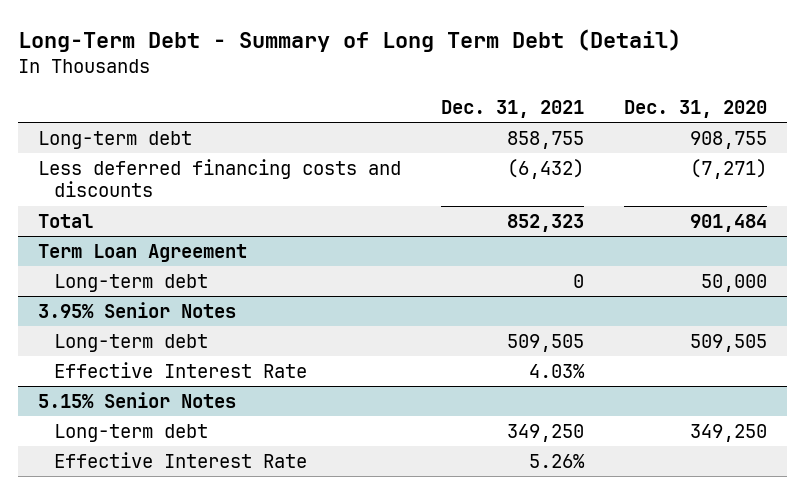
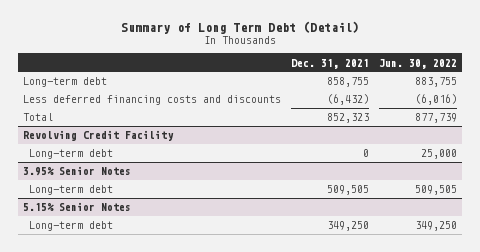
- Long-Term Debt - Summary of Long Term Debt (Detail)
+ Summary of Long Term Debt (Detail)
- | Dec. 31, 2021 | Dec. 31, 2020
+ | Dec. 31, 2021 | Jun. 30, 2022
- Term Loan Agreement
+ Revolving Credit Facility
@ 3.95% Senior Notes
- Effective Interest Rate | 4.03% |
@ 5.15% Senior Notes
- Effective Interest Rate | 5.26% |

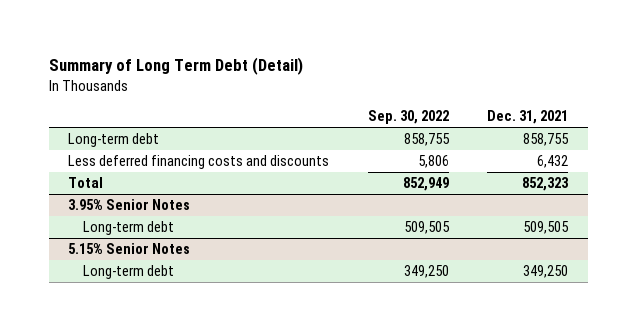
- | Dec. 31, 2021 | Jun. 30, 2022
+ | Sep. 30, 2022 | Dec. 31, 2021
- Less deferred financing costs and discounts | (6,432) | (6,016)
+ Less deferred financing costs and discounts | 5,806 | 6,432
- Revolving Credit Facility
- Long-term debt | 0 | 25,000

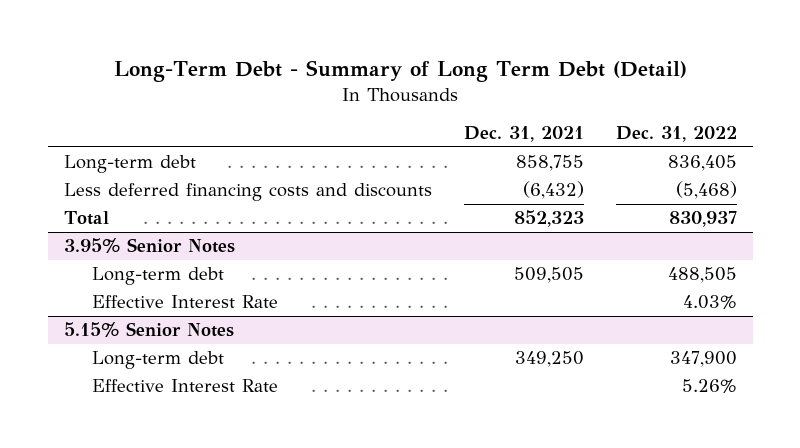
- Summary of Long Term Debt (Detail)
+ Long-Term Debt - Summary of Long Term Debt (Detail)
- | Sep. 30, 2022 | Dec. 31, 2021
+ | Dec. 31, 2021 | Dec. 31, 2022
- Less deferred financing costs and discounts | 5,806 | 6,432
+ Less deferred financing costs and discounts | (6,432) | (5,468)
@ 3.95% Senior Notes
+ Effective Interest Rate | | 4.03%
@ 5.15% Senior Notes
+ Effective Interest Rate | | 5.26%

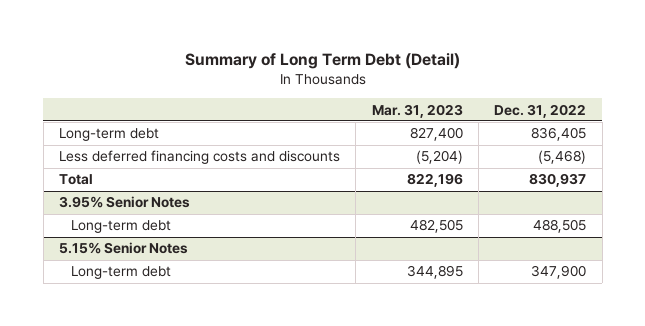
- Long-Term Debt - Summary of Long Term Debt (Detail)
+ Summary of Long Term Debt (Detail)
- | Dec. 31, 2021 | Dec. 31, 2022
+ | Mar. 31, 2023 | Dec. 31, 2022
@ 3.95% Senior Notes
- Effective Interest Rate | | 4.03%
@ 5.15% Senior Notes
- Effective Interest Rate | | 5.26%

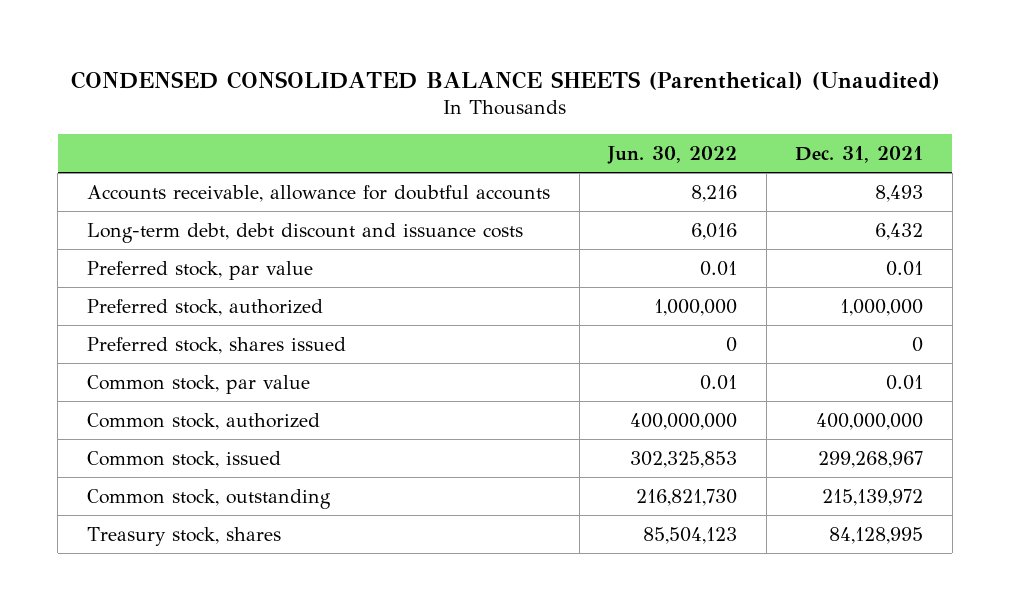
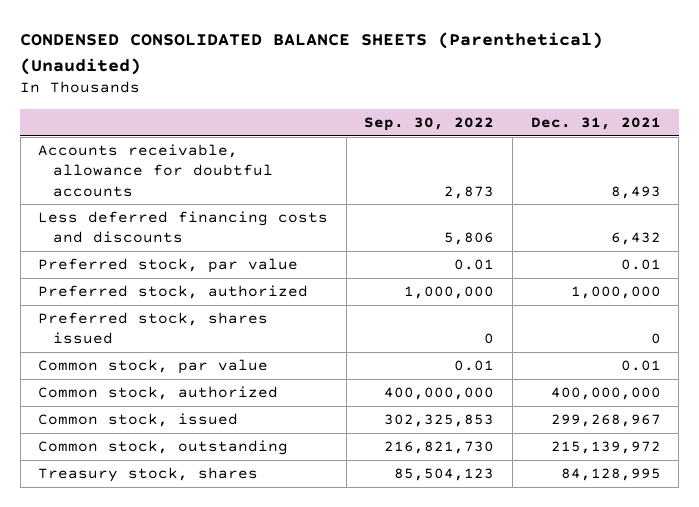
- | Jun. 30, 2022 | Dec. 31, 2021
+ | Sep. 30, 2022 | Dec. 31, 2021
- Long-term debt, debt discount and issuance costs | 6,016 | 6,432
+ Less deferred financing costs and discounts | 5,806 | 6,432

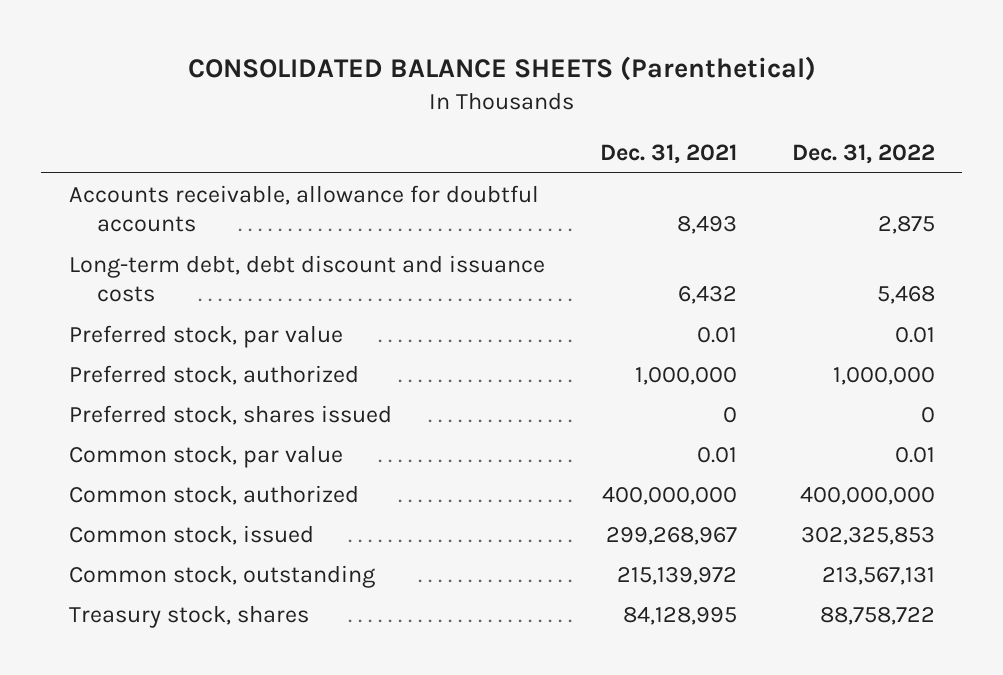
- CONDENSED CONSOLIDATED BALANCE SHEETS (Parenthetical) (Unaudited)
+ CONSOLIDATED BALANCE SHEETS (Parenthetical)
- | Sep. 30, 2022 | Dec. 31, 2021
+ | Dec. 31, 2021 | Dec. 31, 2022
- Less deferred financing costs and discounts | 5,806 | 6,432
+ Long-term debt, debt discount and issuance costs | 6,432 | 5,468

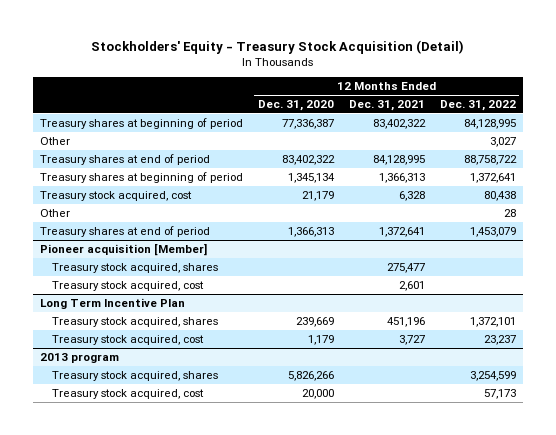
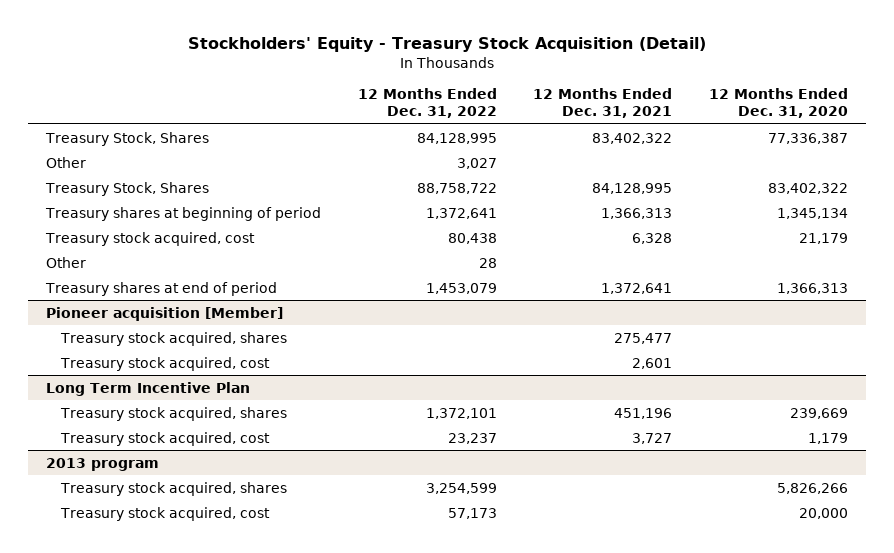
- | 12 Months Ended Dec. 31, 2020 | 12 Months Ended Dec. 31, 2021 | 12 Months Ended Dec. 31, 2022
+ | 12 Months Ended Dec. 31, 2022 | 12 Months Ended Dec. 31, 2021 | 12 Months Ended Dec. 31, 2020
- Treasury shares at beginning of period | 77,336,387 | 83,402,322 | 84,128,995
+ Treasury Stock, Shares | 84,128,995 | 83,402,322 | 77,336,387
- Treasury shares at end of period | 83,402,322 | 84,128,995 | 88,758,722
+ Treasury Stock, Shares | 88,758,722 | 84,128,995 | 83,402,322

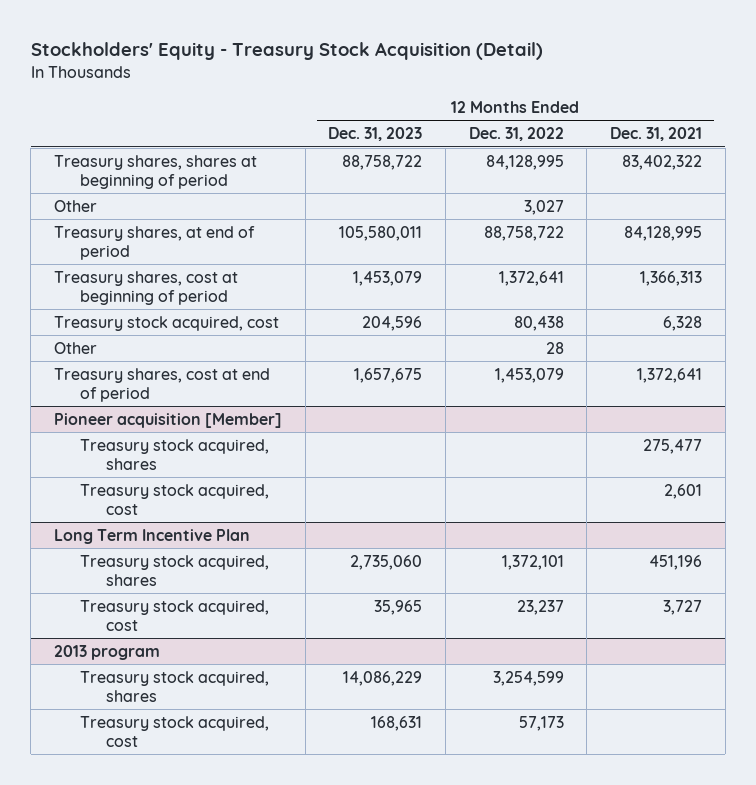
- | 12 Months Ended Dec. 31, 2022 | 12 Months Ended Dec. 31, 2021 | 12 Months Ended Dec. 31, 2020
+ | 12 Months Ended Dec. 31, 2023 | 12 Months Ended Dec. 31, 2022 | 12 Months Ended Dec. 31, 2021
- Treasury Stock, Shares | 84,128,995 | 83,402,322 | 77,336,387
+ Treasury shares, shares at beginning of period | 88,758,722 | 84,128,995 | 83,402,322
- Treasury Stock, Shares | 88,758,722 | 84,128,995 | 83,402,322
- Treasury shares at beginning of period | 1,372,641 | 1,366,313 | 1,345,134
+ Treasury shares, at end of period | 105,580,011 | 88,758,722 | 84,128,995
+ Treasury shares, cost at beginning of period | 1,453,079 | 1,372,641 | 1,366,313
- Treasury shares at end of period | 1,453,079 | 1,372,641 | 1,366,313
+ Treasury shares, cost at end of period | 1,657,675 | 1,453,079 | 1,372,641

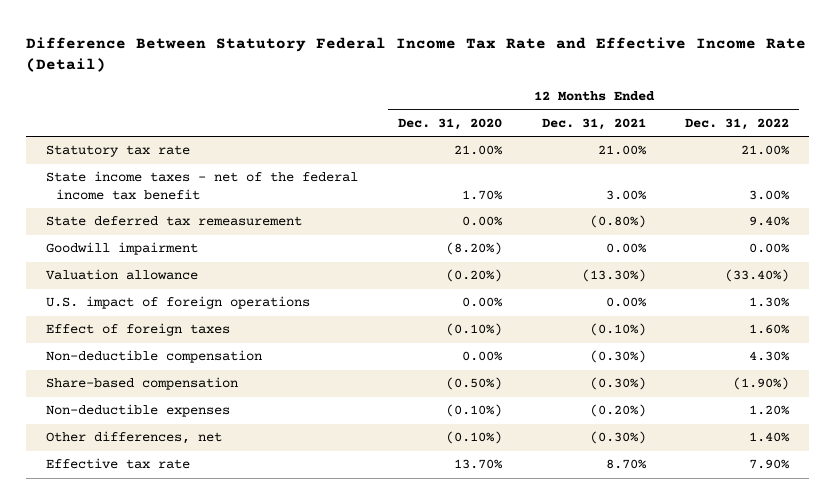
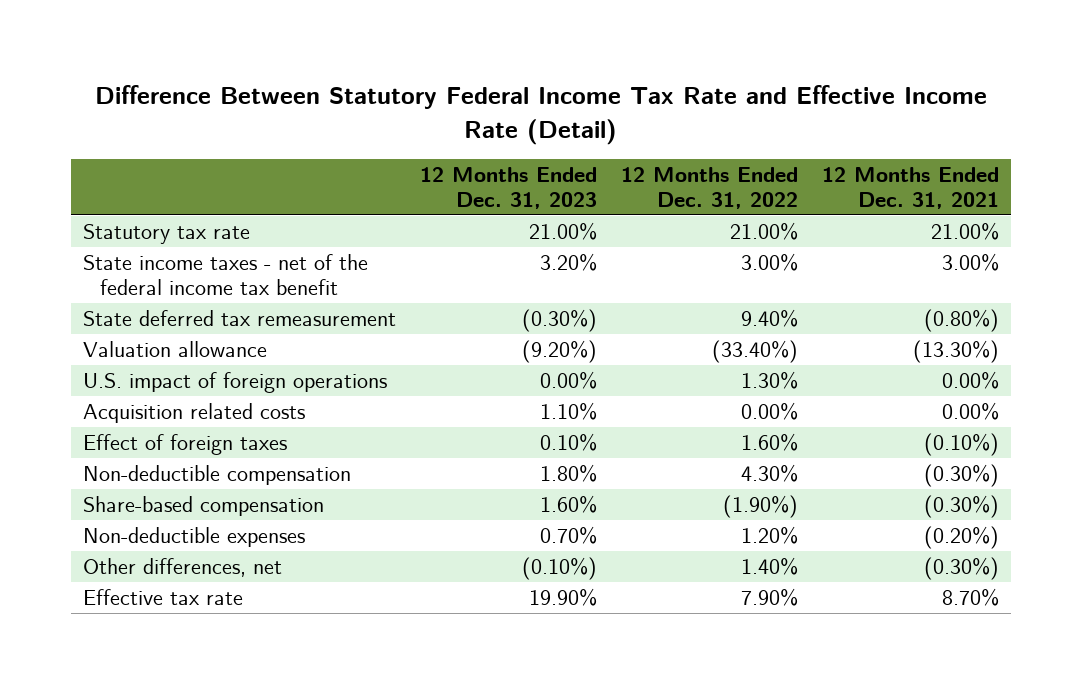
- | 12 Months Ended Dec. 31, 2020 | 12 Months Ended Dec. 31, 2021 | 12 Months Ended Dec. 31, 2022
+ | 12 Months Ended Dec. 31, 2023 | 12 Months Ended Dec. 31, 2022 | 12 Months Ended Dec. 31, 2021
- Goodwill impairment | (8.20%) | 0.00% | 0.00%
+ Acquisition related costs | 1.10% | 0.00% | 0.00%

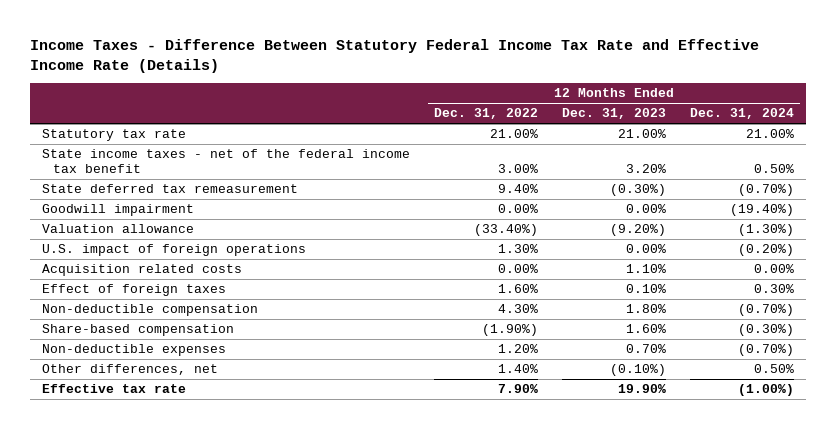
- Difference Between Statutory Federal Income Tax Rate and Effective Income Rate (Detail)
+ Income Taxes - Difference Between Statutory Federal Income Tax Rate and Effective Income Rate (Details)
- | 12 Months Ended Dec. 31, 2023 | 12 Months Ended Dec. 31, 2022 | 12 Months Ended Dec. 31, 2021
+ | 12 Months Ended Dec. 31, 2022 | 12 Months Ended Dec. 31, 2023 | 12 Months Ended Dec. 31, 2024
+ Goodwill impairment | 0.00% | 0.00% | (19.40%)

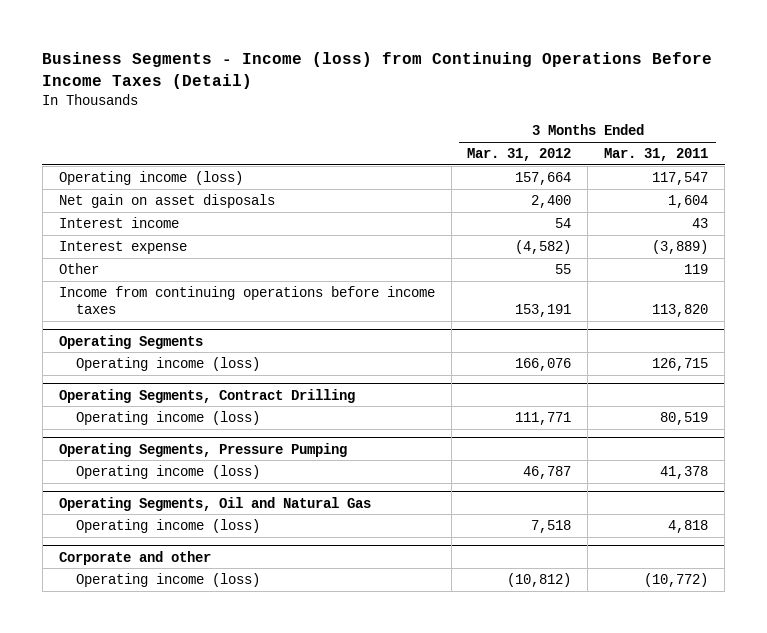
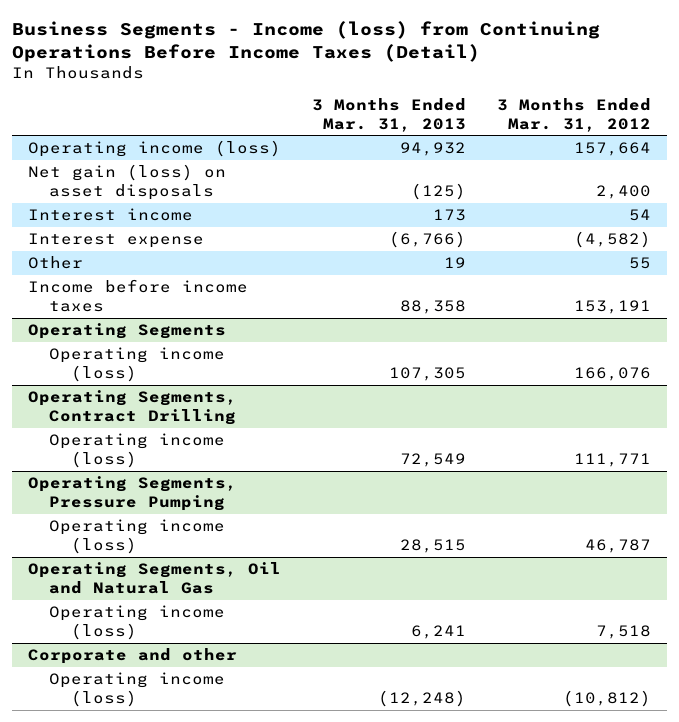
- | 3 Months Ended Mar. 31, 2012 | 3 Months Ended Mar. 31, 2011
+ | 3 Months Ended Mar. 31, 2013 | 3 Months Ended Mar. 31, 2012
- Net gain on asset disposals | 2,400 | 1,604
+ Net gain (loss) on asset disposals | (125) | 2,400
- Income from continuing operations before income taxes | 153,191 | 113,820
+ Income before income taxes | 88,358 | 153,191

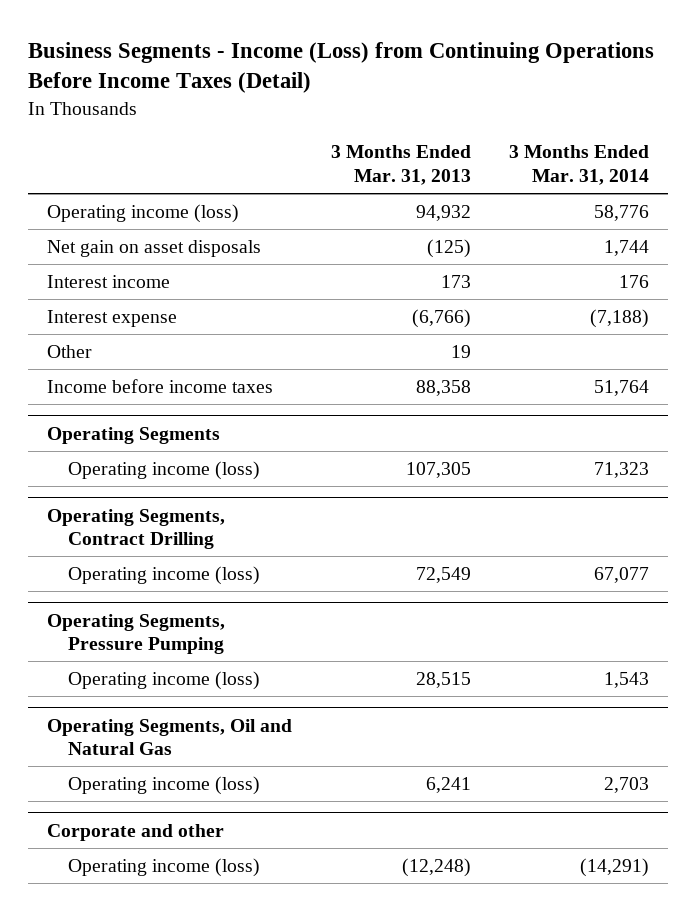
- Business Segments - Income (loss) from Continuing Operations Before Income Taxes (Detail)
+ Business Segments - Income (Loss) from Continuing Operations Before Income Taxes (Detail)
- | 3 Months Ended Mar. 31, 2013 | 3 Months Ended Mar. 31, 2012
+ | 3 Months Ended Mar. 31, 2013 | 3 Months Ended Mar. 31, 2014
- Net gain (loss) on asset disposals | (125) | 2,400
+ Net gain on asset disposals | (125) | 1,744

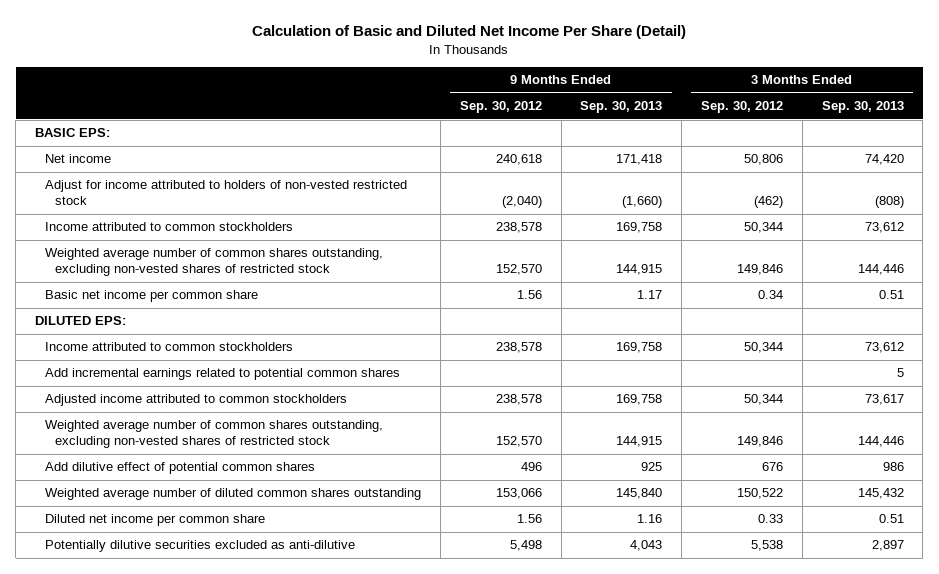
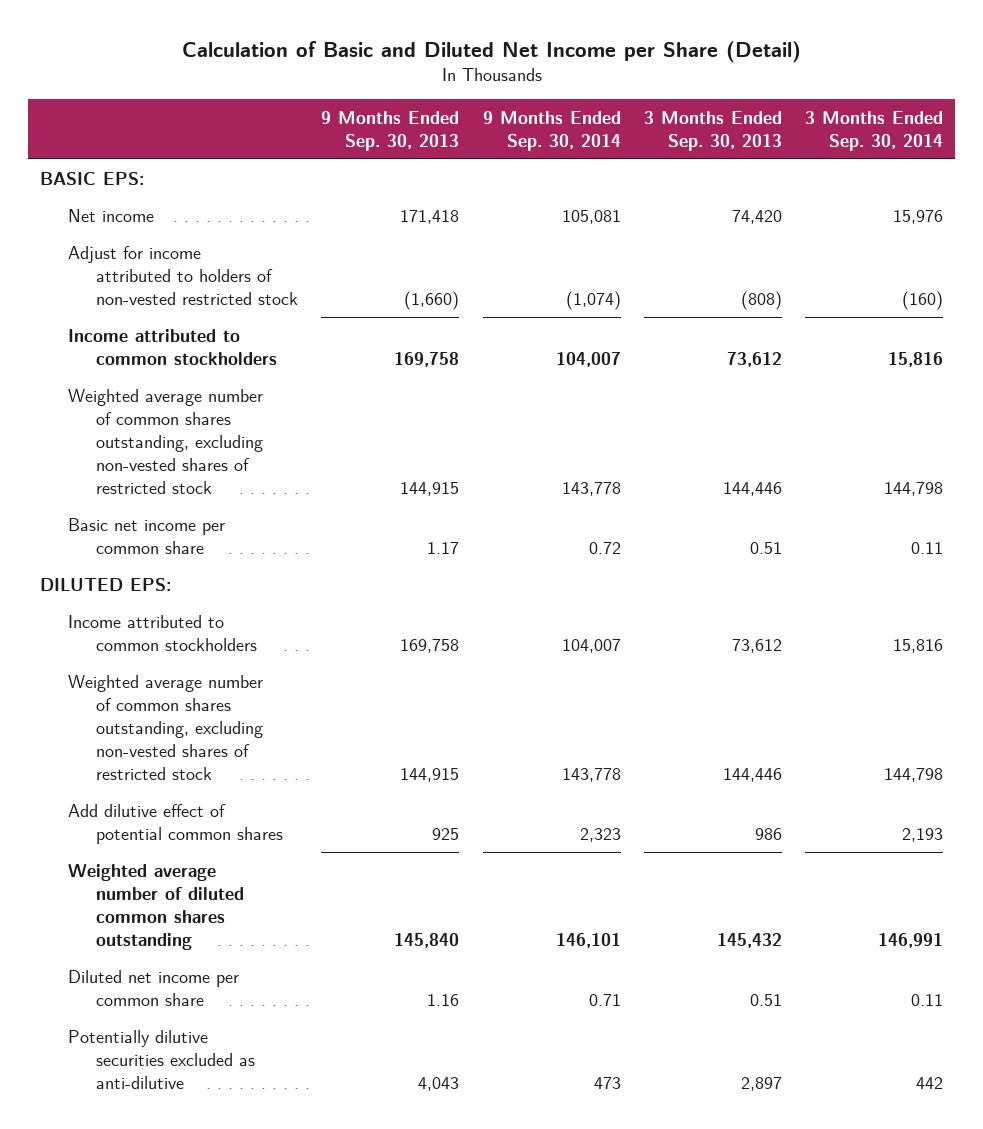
- Calculation of Basic and Diluted Net Income Per Share (Detail)
+ Calculation of Basic and Diluted Net Income per Share (Detail)
- | 9 Months Ended Sep. 30, 2012 | 9 Months Ended Sep. 30, 2013 | 3 Months Ended Sep. 30, 2012 | 3 Months Ended Sep. 30, 2013
+ | 9 Months Ended Sep. 30, 2013 | 9 Months Ended Sep. 30, 2014 | 3 Months Ended Sep. 30, 2013 | 3 Months Ended Sep. 30, 2014
- Add incremental earnings related to potential common shares | | | | 5
- Adjusted income attributed to common stockholders | 238,578 | 169,758 | 50,344 | 73,617

